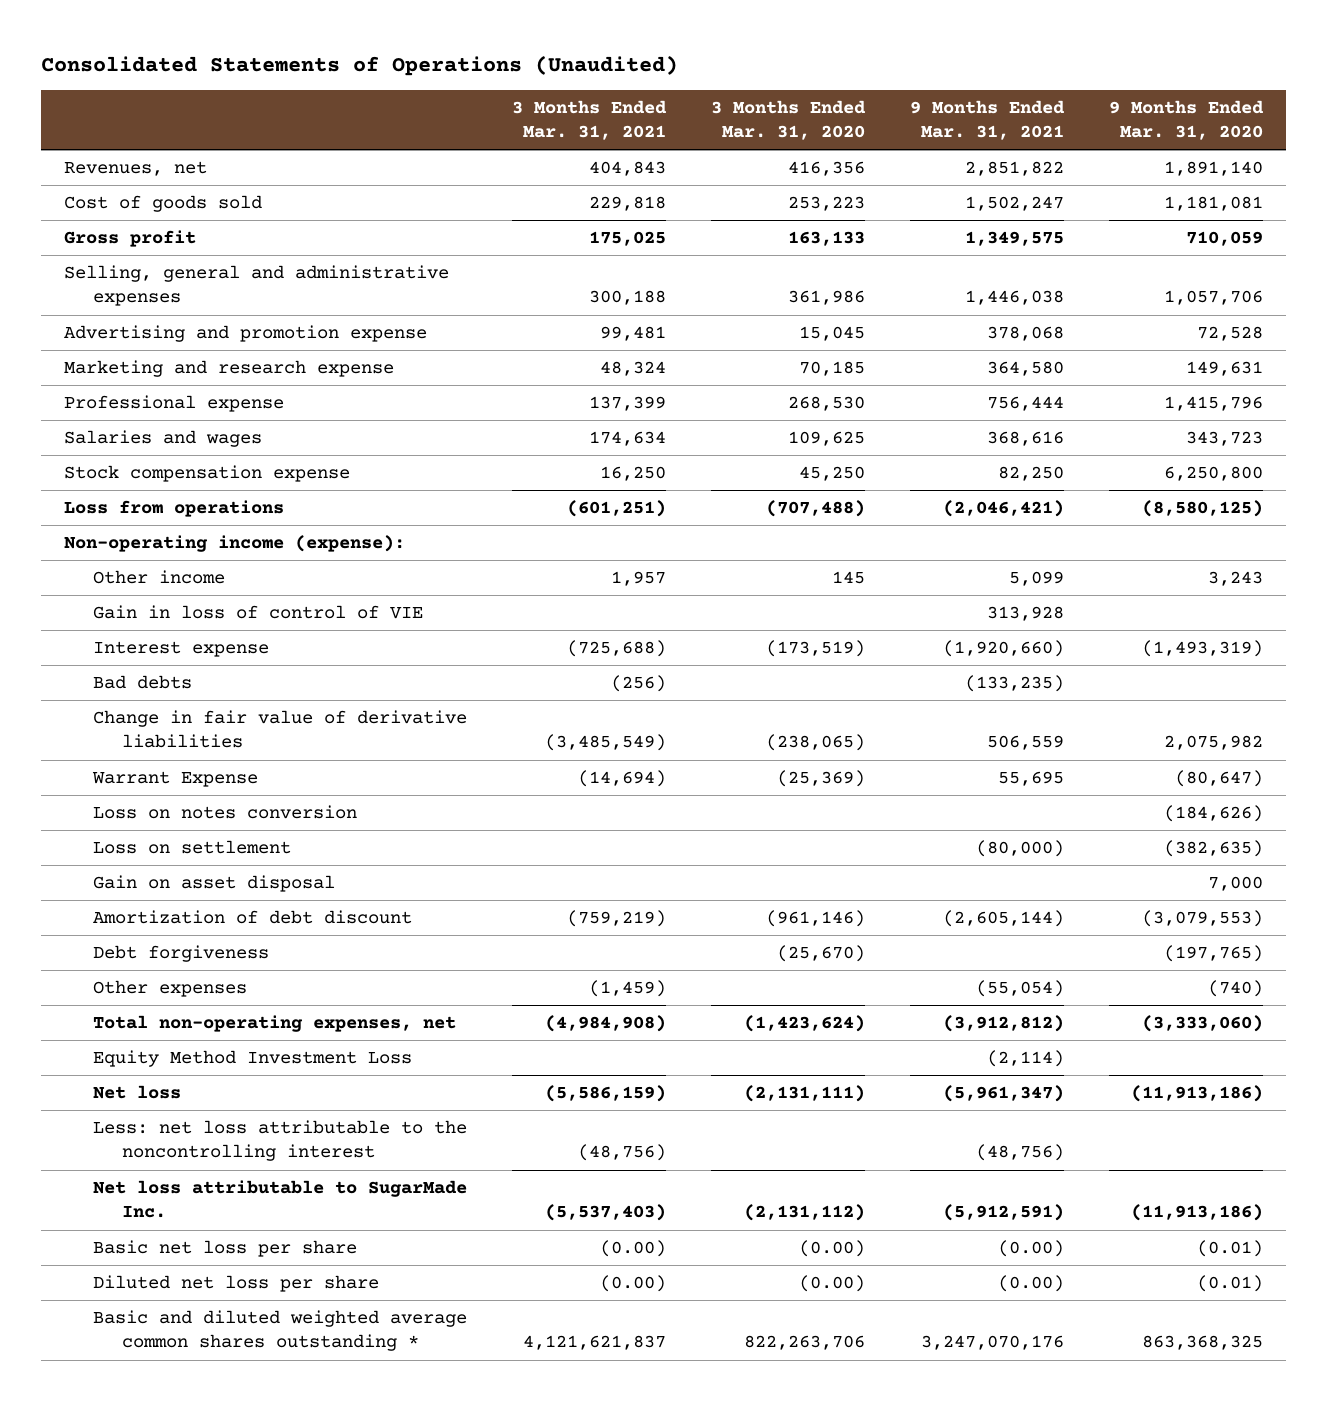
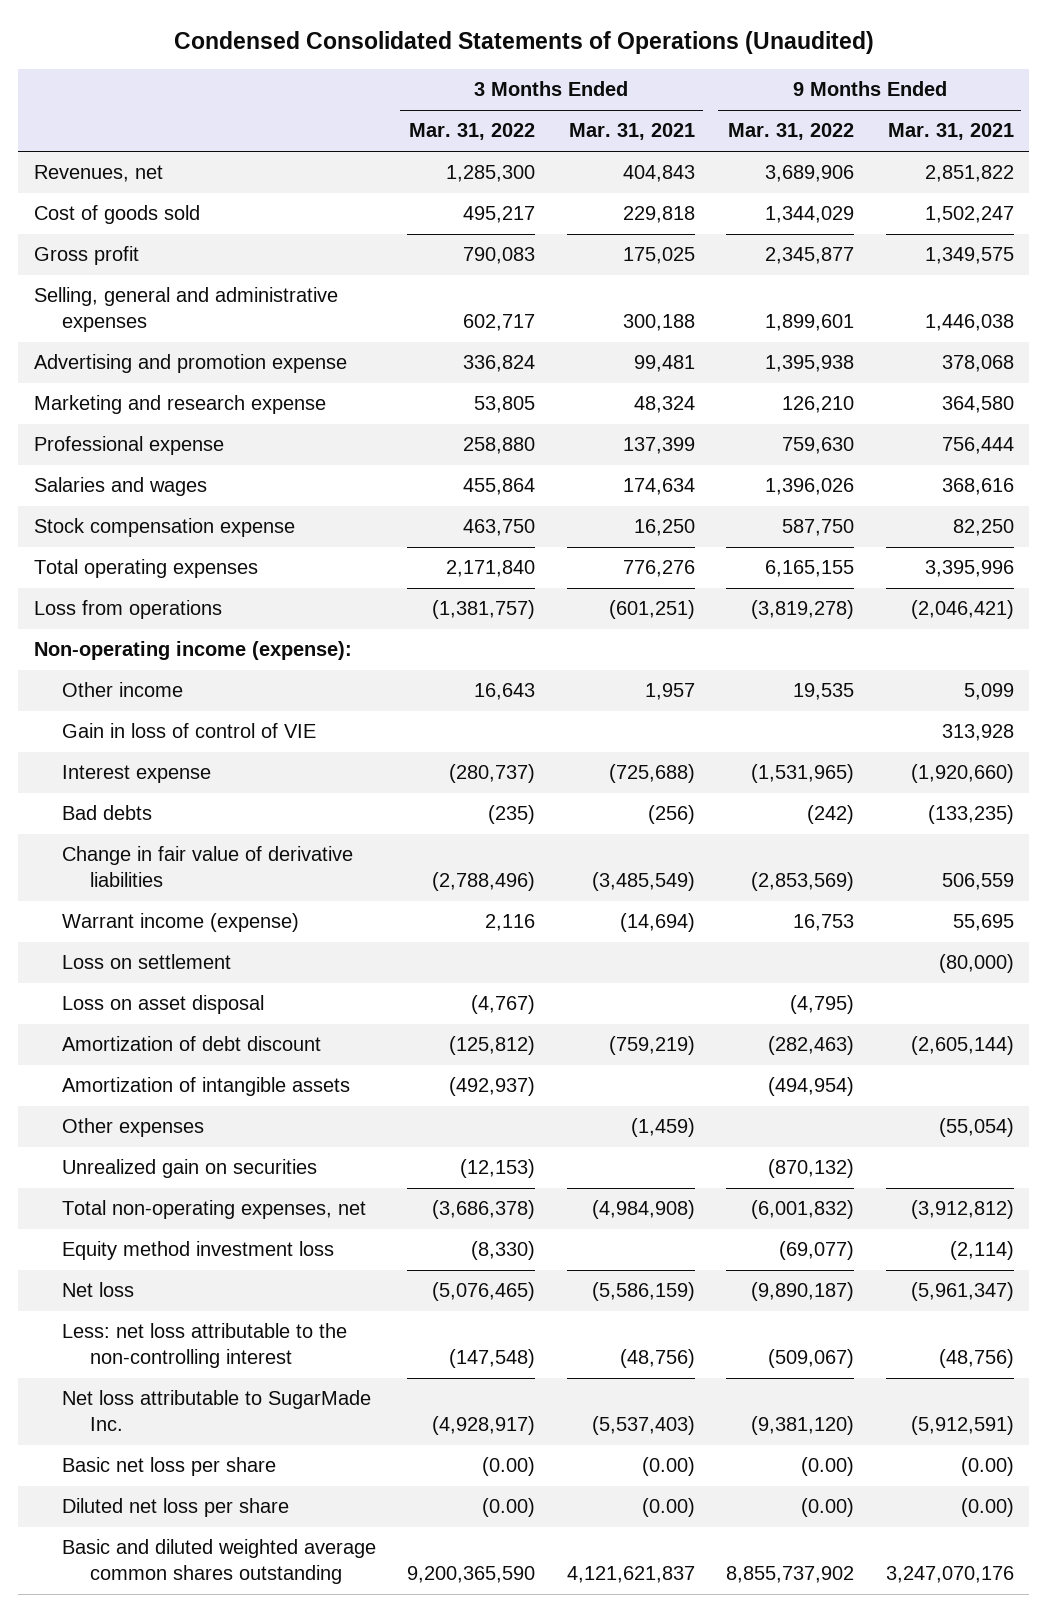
- Consolidated Statements of Operations (Unaudited)
+ Condensed Consolidated Statements of Operations (Unaudited)
- | 3 Months Ended Mar. 31, 2021 | 3 Months Ended Mar. 31, 2020 | 9 Months Ended Mar. 31, 2021 | 9 Months Ended Mar. 31, 2020
+ | 3 Months Ended Mar. 31, 2022 | 3 Months Ended Mar. 31, 2021 | 9 Months Ended Mar. 31, 2022 | 9 Months Ended Mar. 31, 2021
+ Total operating expenses | 2,171,840 | 776,276 | 6,165,155 | 3,395,996
- Warrant Expense | (14,694) | (25,369) | 55,695 | (80,647)
- Loss on notes conversion | | | | (184,626)
+ Warrant income (expense) | 2,116 | (14,694) | 16,753 | 55,695
- Gain on asset disposal | | | | 7,000
+ Loss on asset disposal | (4,767) | | (4,795) |
- Debt forgiveness | | (25,670) | | (197,765)
+ Amortization of intangible assets | (492,937) | | (494,954) |
+ Unrealized gain on securities | (12,153) | | (870,132) |
- Equity Method Investment Loss | | | (2,114) |
+ Equity method investment loss | (8,330) | | (69,077) | (2,114)
- Less: net loss attributable to the noncontrolling interest | (48,756) | | (48,756) |
+ Less: net loss attributable to the non-controlling interest | (147,548) | (48,756) | (509,067) | (48,756)
- Basic and diluted weighted average common shares outstanding * | 4,121,621,837 | 822,263,706 | 3,247,070,176 | 863,368,325
+ Basic and diluted weighted average common shares outstanding | 9,200,365,590 | 4,121,621,837 | 8,855,737,902 | 3,247,070,176

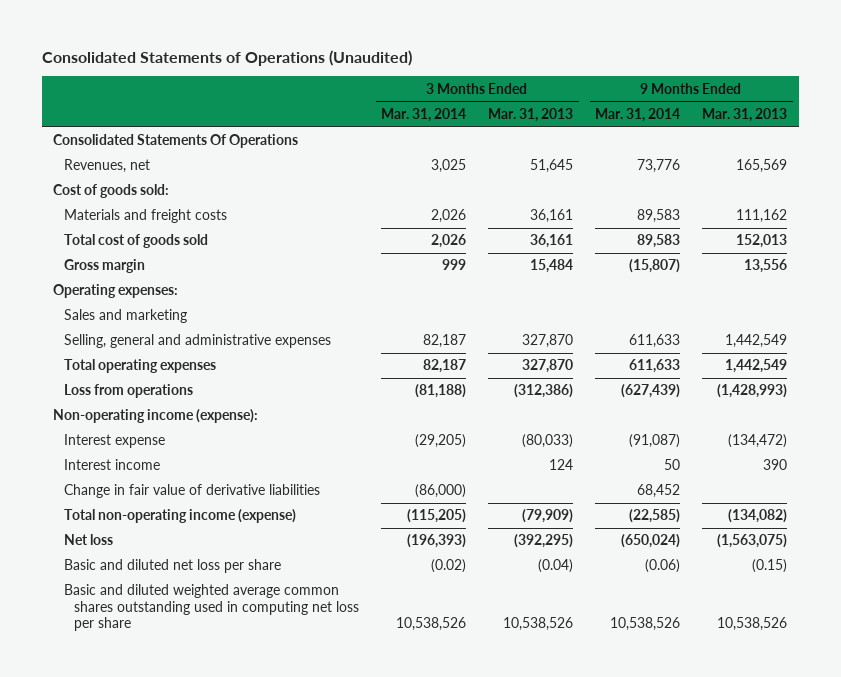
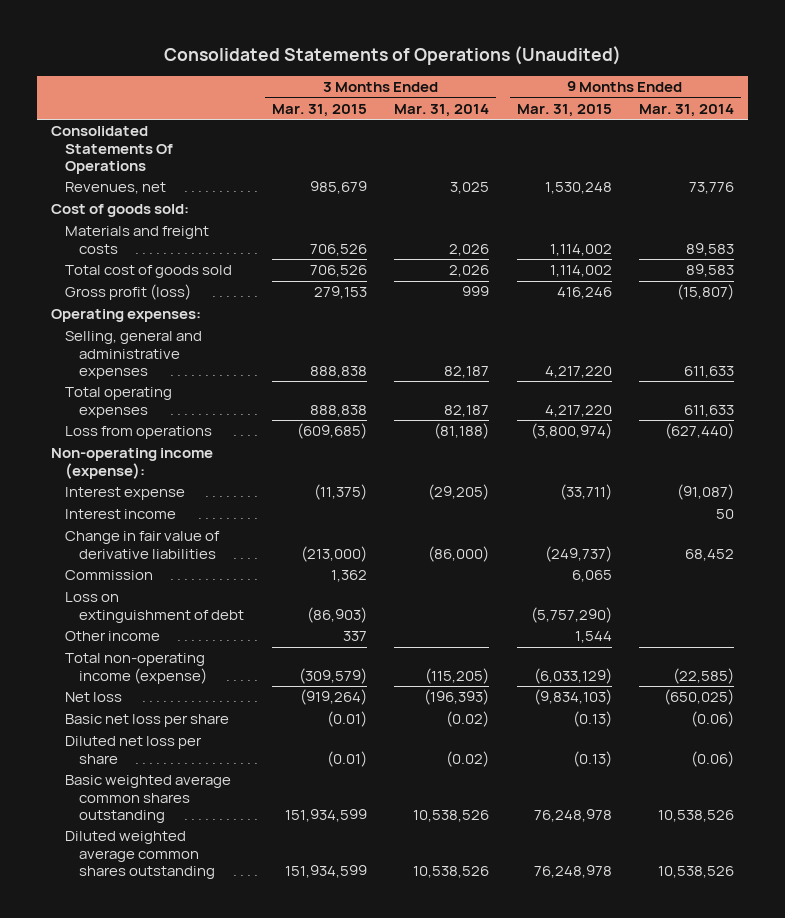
- | 3 Months Ended Mar. 31, 2014 | 3 Months Ended Mar. 31, 2013 | 9 Months Ended Mar. 31, 2014 | 9 Months Ended Mar. 31, 2013
+ | 3 Months Ended Mar. 31, 2015 | 3 Months Ended Mar. 31, 2014 | 9 Months Ended Mar. 31, 2015 | 9 Months Ended Mar. 31, 2014
- Gross margin | 999 | 15,484 | (15,807) | 13,556
+ Gross profit (loss) | 279,153 | 999 | 416,246 | (15,807)
- Sales and marketing
- Loss from operations | (81,188) | (312,386) | (627,439) | (1,428,993)
+ Loss from operations | (609,685) | (81,188) | (3,800,974) | (627,440)
+ Commission | 1,362 | | 6,065 |
+ Loss on extinguishment of debt | (86,903) | | (5,757,290) |
+ Other income | 337 | | 1,544 |
- Net loss | (196,393) | (392,295) | (650,024) | (1,563,075)
- Basic and diluted net loss per share | (0.02) | (0.04) | (0.06) | (0.15)
- Basic and diluted weighted average common shares outstanding used in computing net loss per share | 10,538,526 | 10,538,526 | 10,538,526 | 10,538,526
+ Net loss | (919,264) | (196,393) | (9,834,103) | (650,025)
+ Basic net loss per share | (0.01) | (0.02) | (0.13) | (0.06)
+ Diluted net loss per share | (0.01) | (0.02) | (0.13) | (0.06)
+ Basic weighted average common shares outstanding | 151,934,599 | 10,538,526 | 76,248,978 | 10,538,526
+ Diluted weighted average common shares outstanding | 151,934,599 | 10,538,526 | 76,248,978 | 10,538,526

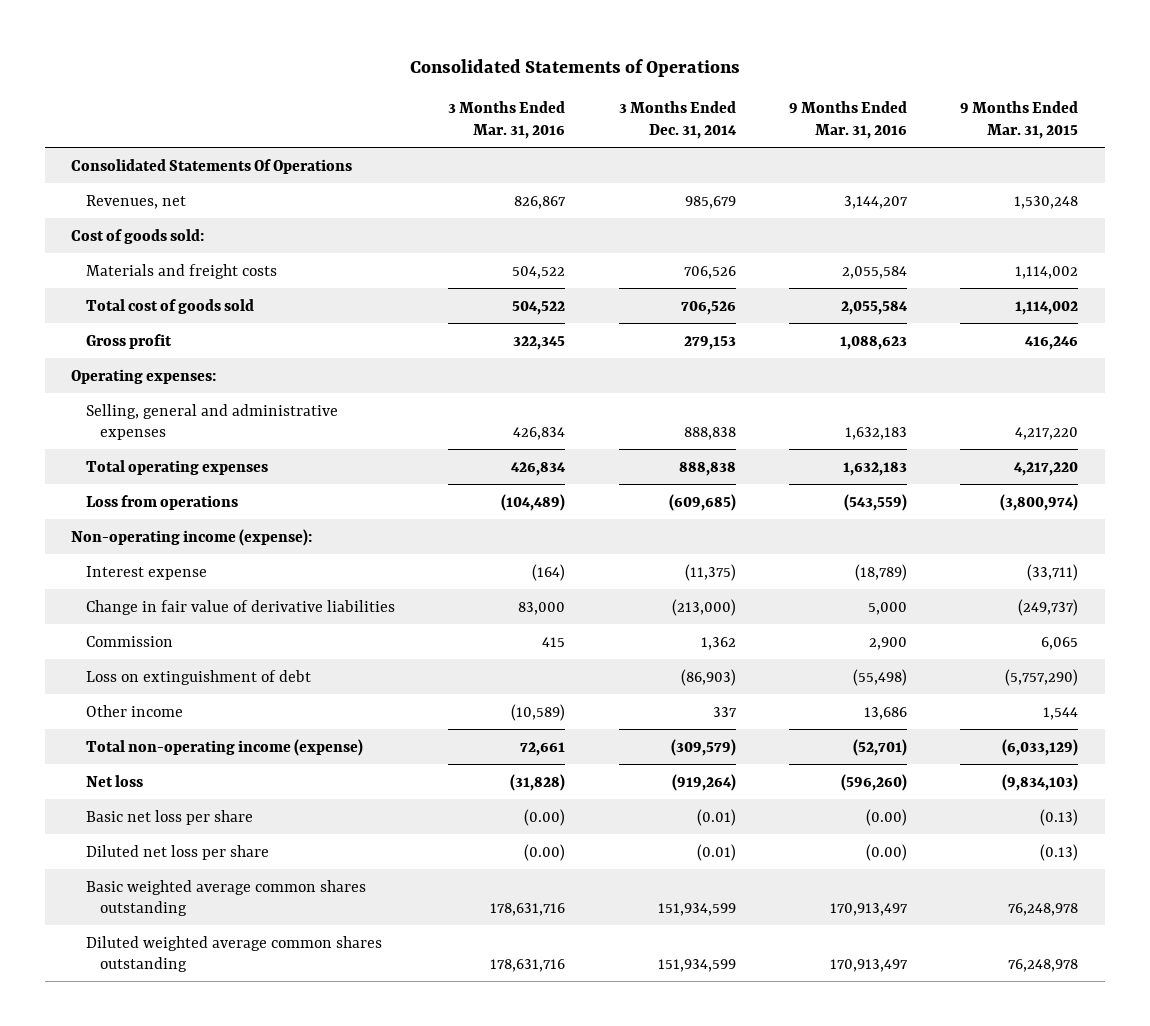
- Consolidated Statements of Operations (Unaudited)
+ Consolidated Statements of Operations
- | 3 Months Ended Mar. 31, 2015 | 3 Months Ended Mar. 31, 2014 | 9 Months Ended Mar. 31, 2015 | 9 Months Ended Mar. 31, 2014
+ | 3 Months Ended Mar. 31, 2016 | 3 Months Ended Dec. 31, 2014 | 9 Months Ended Mar. 31, 2016 | 9 Months Ended Mar. 31, 2015
- Gross profit (loss) | 279,153 | 999 | 416,246 | (15,807)
+ Gross profit | 322,345 | 279,153 | 1,088,623 | 416,246
- Interest income | | | | 50

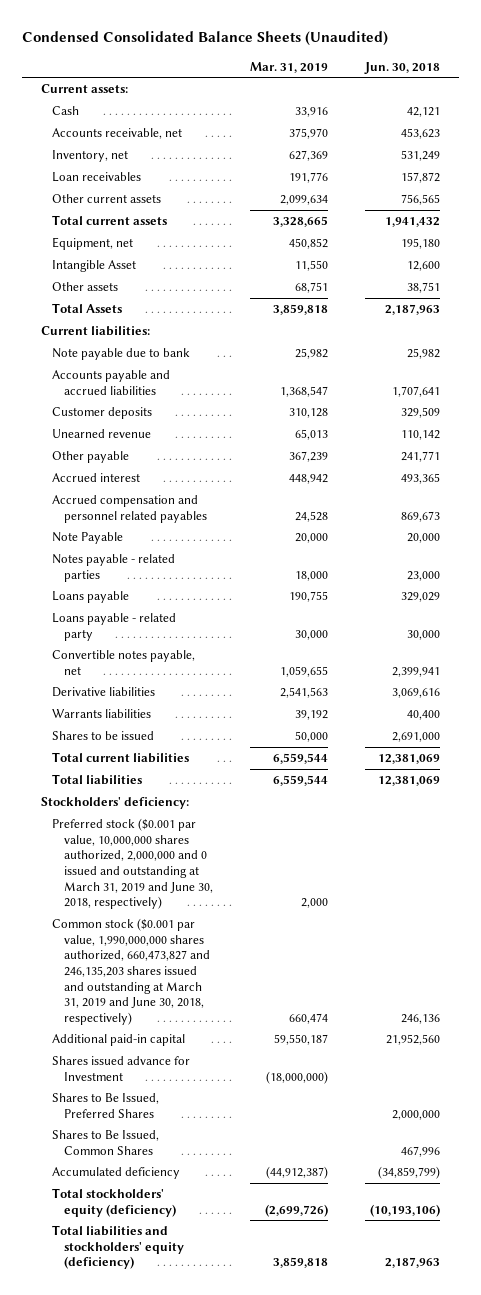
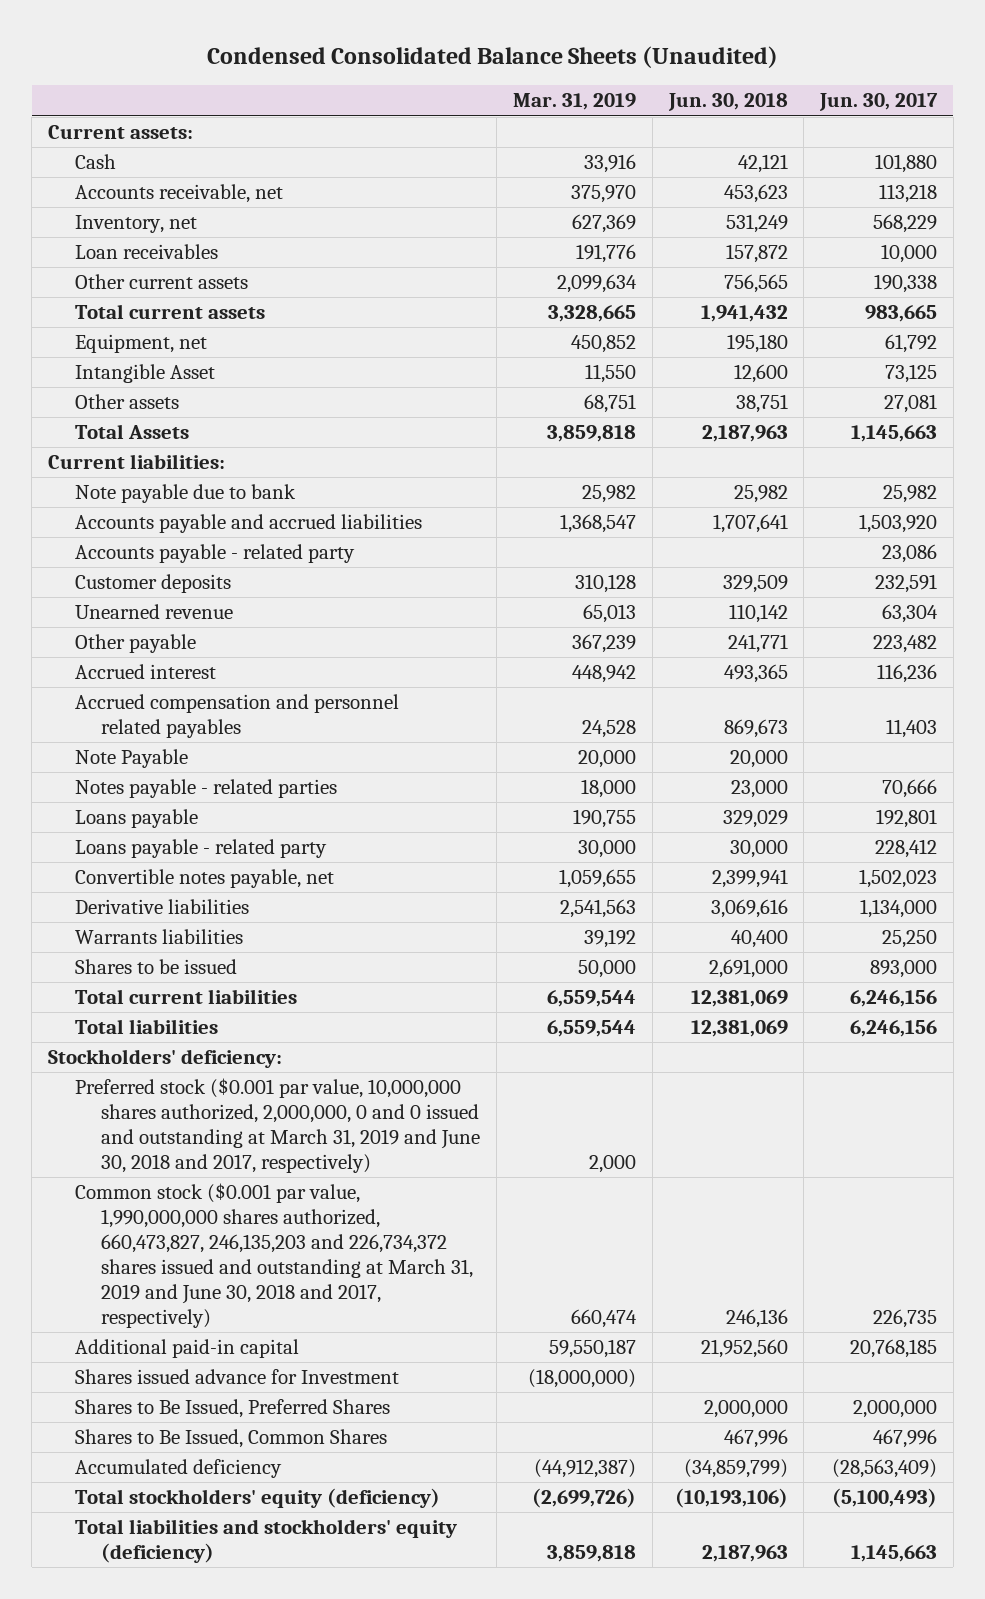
- | Mar. 31, 2019 | Jun. 30, 2018
+ | Mar. 31, 2019 | Jun. 30, 2018 | Jun. 30, 2017
+ Accounts payable - related party | | | 23,086
- Preferred stock ($0.001 par value, 10,000,000 shares authorized, 2,000,000 and 0 issued and outstanding at March 31, 2019 and June 30, 2018, respectively) | 2,000 |
- Common stock ($0.001 par value, 1,990,000,000 shares authorized, 660,473,827 and 246,135,203 shares issued and outstanding at March 31, 2019 and June 30, 2018, respectively) | 660,474 | 246,136
+ Preferred stock ($0.001 par value, 10,000,000 shares authorized, 2,000,000, 0 and 0 issued and outstanding at March 31, 2019 and June 30, 2018 and 2017, respectively) | 2,000 | |
+ Common stock ($0.001 par value, 1,990,000,000 shares authorized, 660,473,827, 246,135,203 and 226,734,372 shares issued and outstanding at March 31, 2019 and June 30, 2018 and 2017, respectively) | 660,474 | 246,136 | 226,735

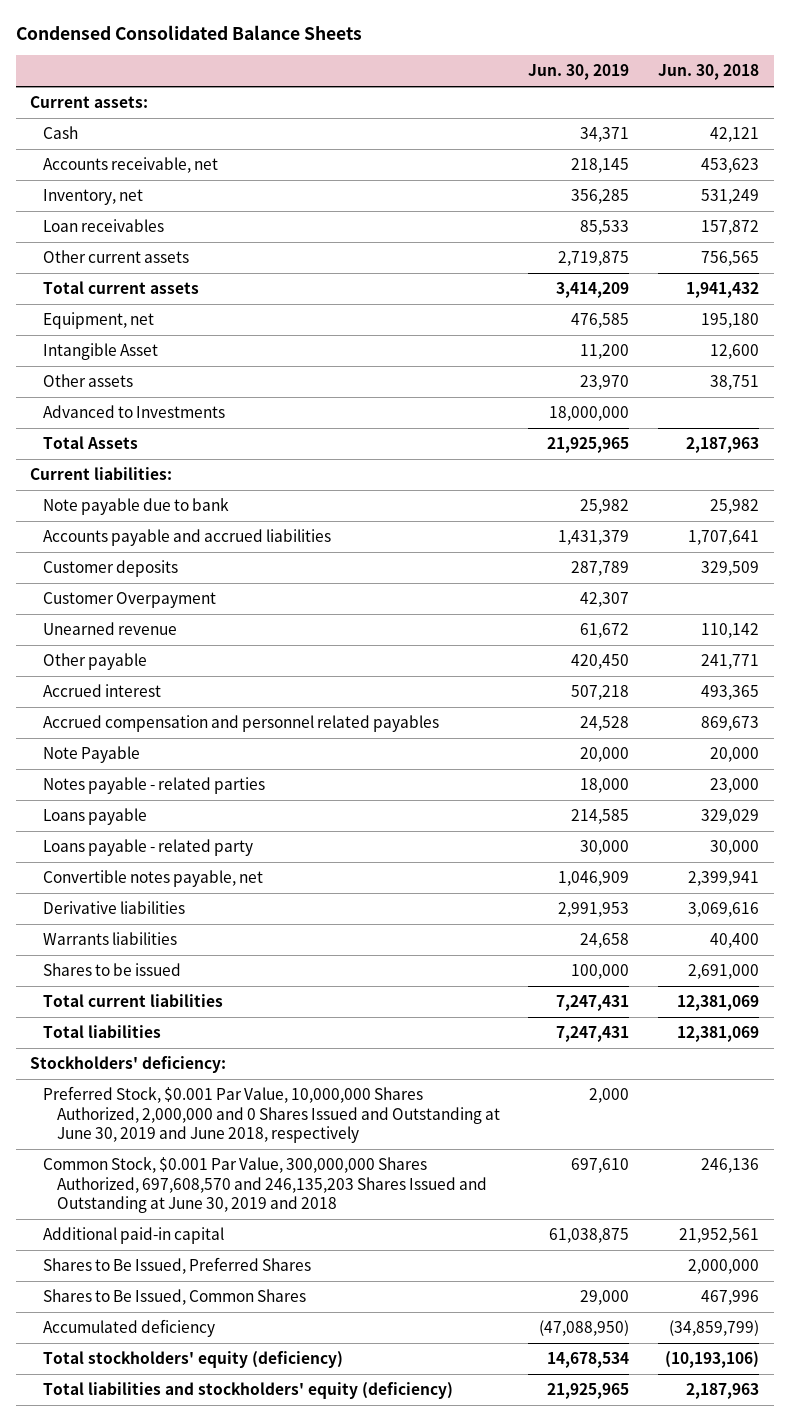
- Condensed Consolidated Balance Sheets (Unaudited)
+ Condensed Consolidated Balance Sheets
- | Mar. 31, 2019 | Jun. 30, 2018 | Jun. 30, 2017
+ | Jun. 30, 2019 | Jun. 30, 2018
+ Advanced to Investments | 18,000,000 |
- Accounts payable - related party | | | 23,086
+ Customer Overpayment | 42,307 |
- Preferred stock ($0.001 par value, 10,000,000 shares authorized, 2,000,000, 0 and 0 issued and outstanding at March 31, 2019 and June 30, 2018 and 2017, respectively) | 2,000 | |
- Common stock ($0.001 par value, 1,990,000,000 shares authorized, 660,473,827, 246,135,203 and 226,734,372 shares issued and outstanding at March 31, 2019 and June 30, 2018 and 2017, respectively) | 660,474 | 246,136 | 226,735
- Additional paid-in capital | 59,550,187 | 21,952,560 | 20,768,185
- Shares issued advance for Investment | (18,000,000) | |
+ Preferred Stock, $0.001 Par Value, 10,000,000 Shares Authorized, 2,000,000 and 0 Shares Issued and Outstanding at June 30, 2019 and June 2018, respectively | 2,000 |
+ Common Stock, $0.001 Par Value, 300,000,000 Shares Authorized, 697,608,570 and 246,135,203 Shares Issued and Outstanding at June 30, 2019 and 2018 | 697,610 | 246,136
+ Additional paid-in capital | 61,038,875 | 21,952,561

